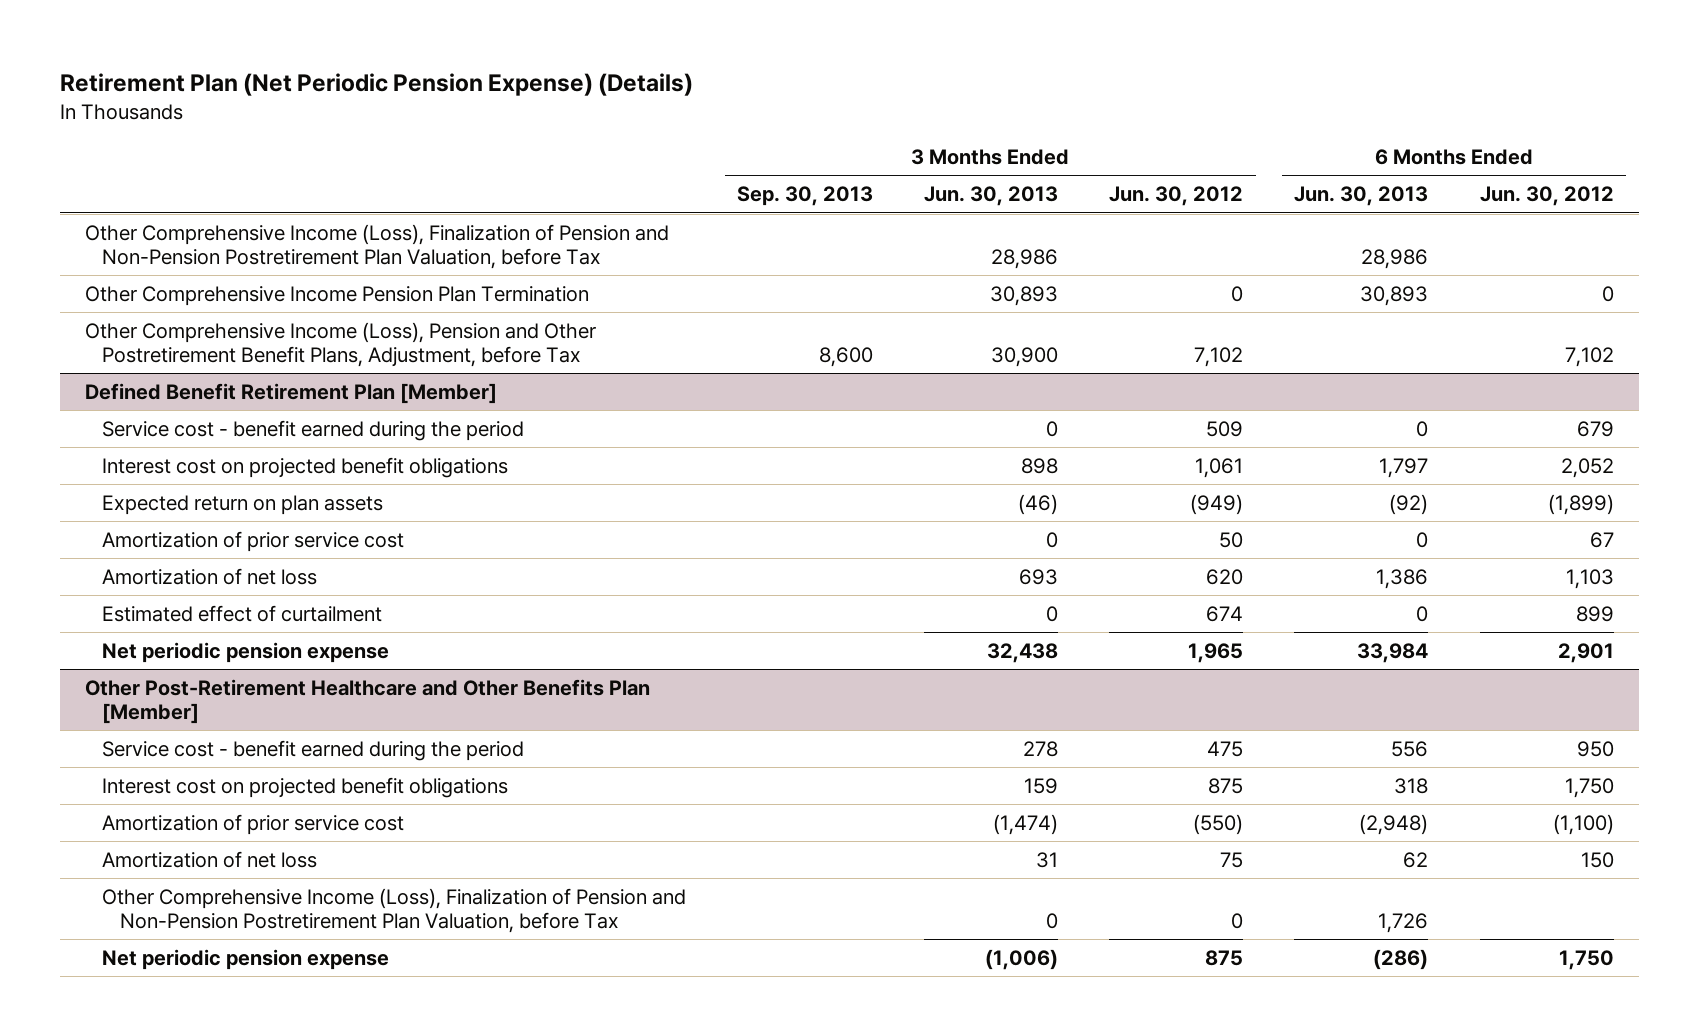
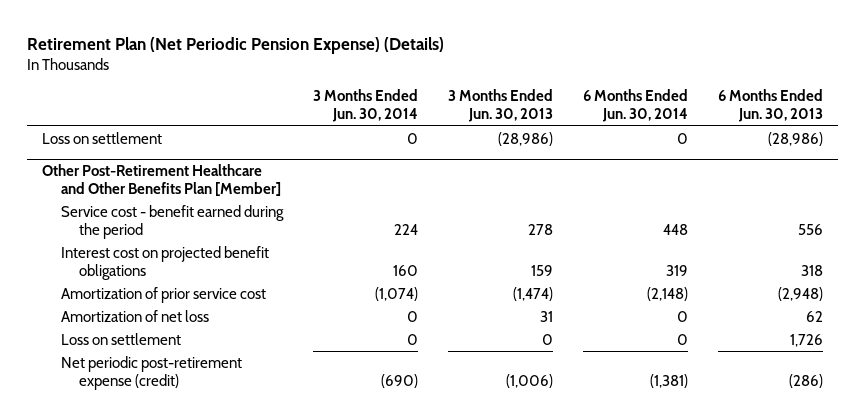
- | 3 Months Ended Sep. 30, 2013 | 3 Months Ended Jun. 30, 2013 | 3 Months Ended Jun. 30, 2012 | 6 Months Ended Jun. 30, 2013 | 6 Months Ended Jun. 30, 2012
+ | 3 Months Ended Jun. 30, 2014 | 3 Months Ended Jun. 30, 2013 | 6 Months Ended Jun. 30, 2014 | 6 Months Ended Jun. 30, 2013
- Other Comprehensive Income (Loss), Finalization of Pension and Non-Pension Postretirement Plan Valuation, before Tax | | 28,986 | | 28,986 |
- Other Comprehensive Income Pension Plan Termination | | 30,893 | 0 | 30,893 | 0
- Other Comprehensive Income (Loss), Pension and Other Postretirement Benefit Plans, Adjustment, before Tax | 8,600 | 30,900 | 7,102 | | 7,102
- Defined Benefit Retirement Plan [Member]
- Service cost - benefit earned during the period | | 0 | 509 | 0 | 679
- Interest cost on projected benefit obligations | | 898 | 1,061 | 1,797 | 2,052
- Expected return on plan assets | | (46) | (949) | (92) | (1,899)
- Amortization of prior service cost | | 0 | 50 | 0 | 67
- Amortization of net loss | | 693 | 620 | 1,386 | 1,103
- Estimated effect of curtailment | | 0 | 674 | 0 | 899
- Net periodic pension expense | | 32,438 | 1,965 | 33,984 | 2,901
+ Loss on settlement | 0 | (28,986) | 0 | (28,986)
@ Other Post-Retirement Healthcare and Other Benefits Plan [Member]
- Other Comprehensive Income (Loss), Finalization of Pension and Non-Pension Postretirement Plan Valuation, before Tax | | 0 | 0 | 1,726 |
- Net periodic pension expense | | (1,006) | 875 | (286) | 1,750
+ Loss on settlement | 0 | 0 | 0 | 1,726
+ Net periodic post-retirement expense (credit) | (690) | (1,006) | (1,381) | (286)

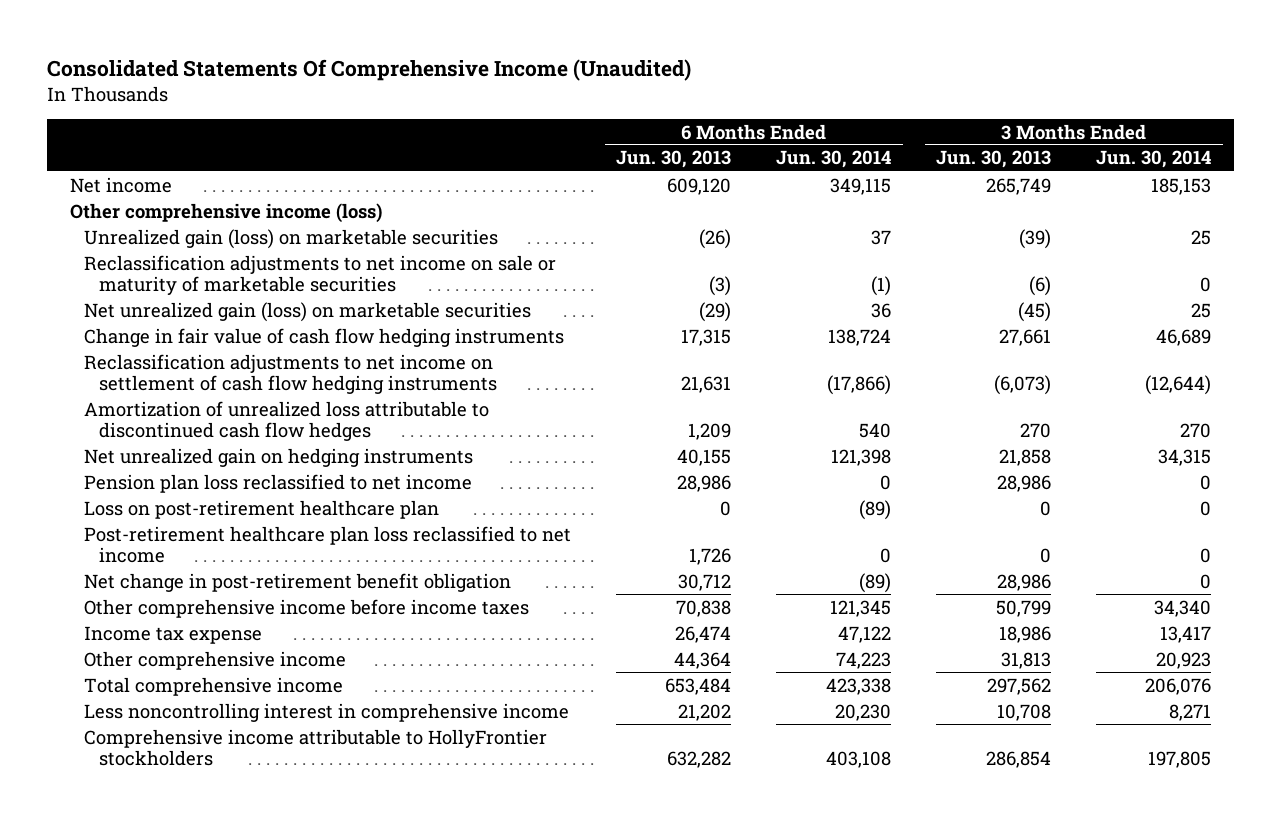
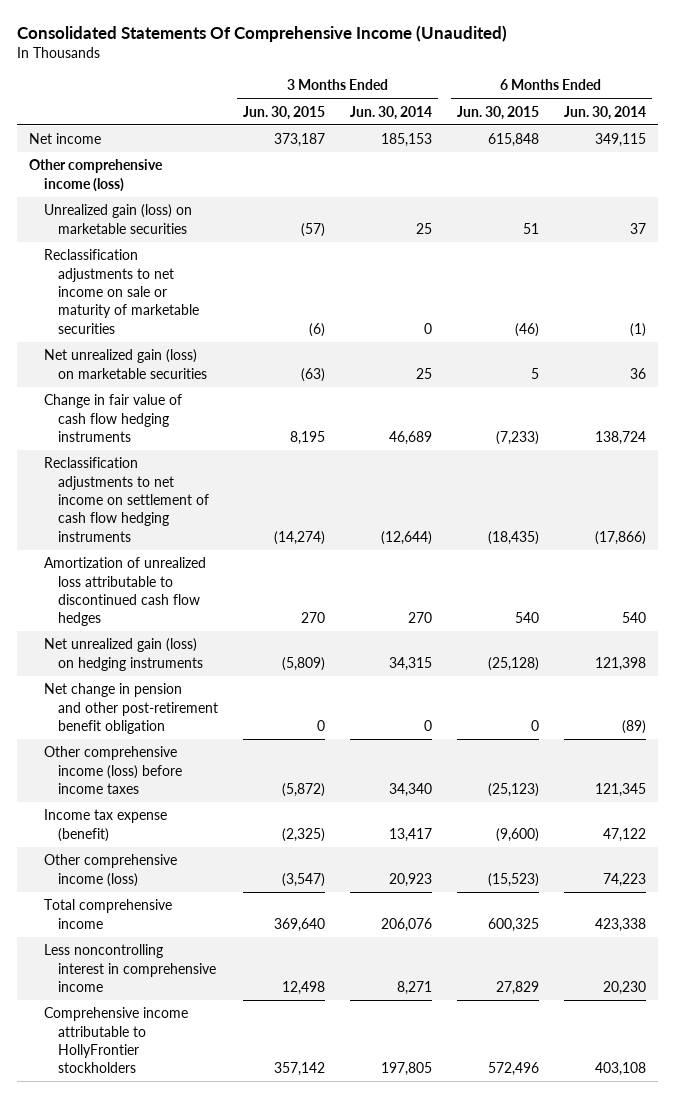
- | 6 Months Ended Jun. 30, 2013 | 6 Months Ended Jun. 30, 2014 | 3 Months Ended Jun. 30, 2013 | 3 Months Ended Jun. 30, 2014
+ | 3 Months Ended Jun. 30, 2015 | 3 Months Ended Jun. 30, 2014 | 6 Months Ended Jun. 30, 2015 | 6 Months Ended Jun. 30, 2014
- Net unrealized gain on hedging instruments | 40,155 | 121,398 | 21,858 | 34,315
- Pension plan loss reclassified to net income | 28,986 | 0 | 28,986 | 0
- Loss on post-retirement healthcare plan | 0 | (89) | 0 | 0
- Post-retirement healthcare plan loss reclassified to net income | 1,726 | 0 | 0 | 0
- Net change in post-retirement benefit obligation | 30,712 | (89) | 28,986 | 0
- Other comprehensive income before income taxes | 70,838 | 121,345 | 50,799 | 34,340
- Income tax expense | 26,474 | 47,122 | 18,986 | 13,417
- Other comprehensive income | 44,364 | 74,223 | 31,813 | 20,923
+ Net unrealized gain (loss) on hedging instruments | (5,809) | 34,315 | (25,128) | 121,398
+ Net change in pension and other post-retirement benefit obligation | 0 | 0 | 0 | (89)
+ Other comprehensive income (loss) before income taxes | (5,872) | 34,340 | (25,123) | 121,345
+ Income tax expense (benefit) | (2,325) | 13,417 | (9,600) | 47,122
+ Other comprehensive income (loss) | (3,547) | 20,923 | (15,523) | 74,223

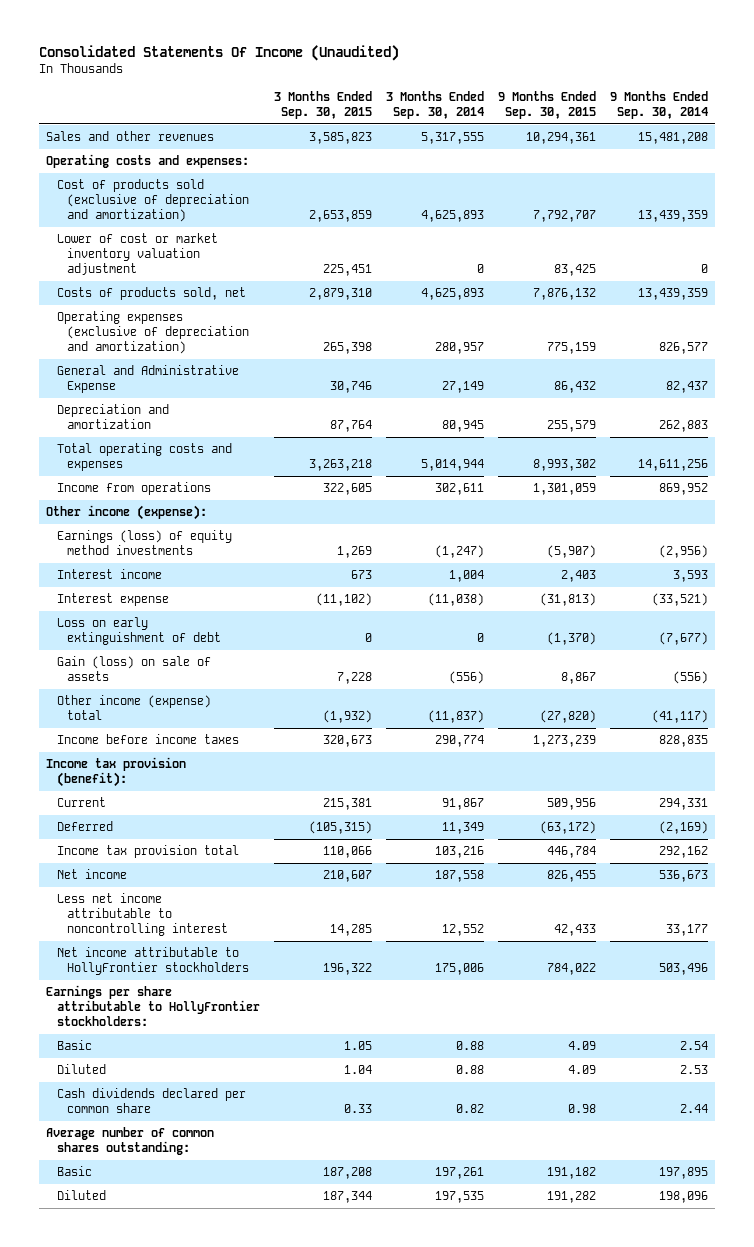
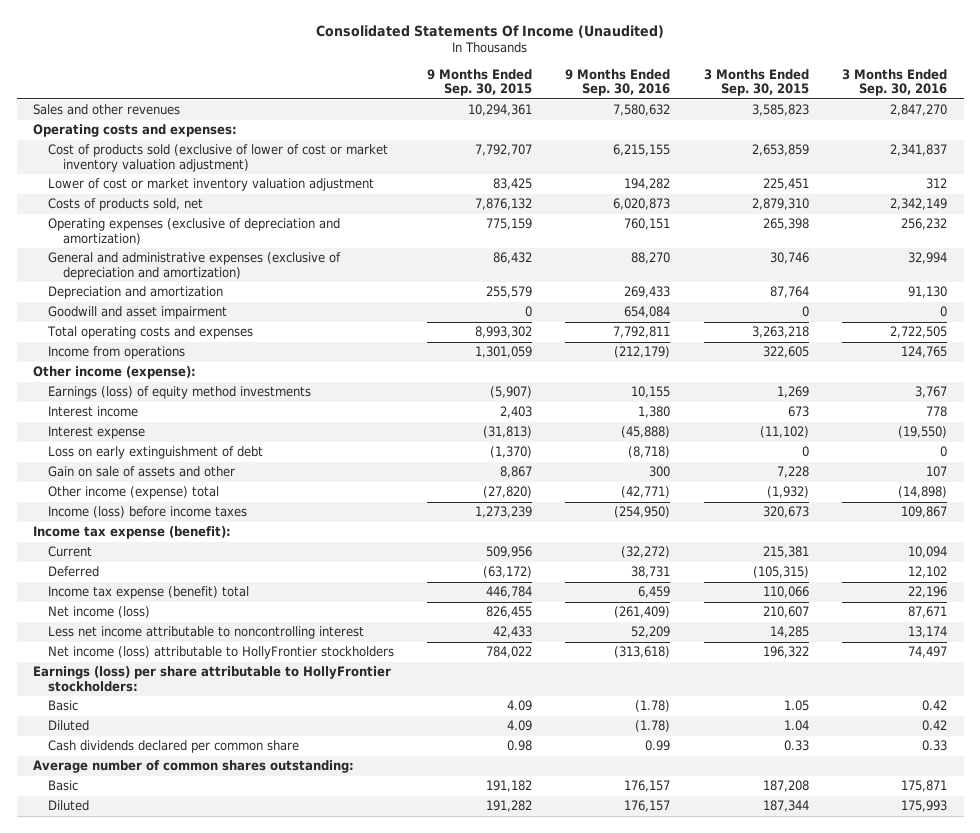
- | 3 Months Ended Sep. 30, 2015 | 3 Months Ended Sep. 30, 2014 | 9 Months Ended Sep. 30, 2015 | 9 Months Ended Sep. 30, 2014
+ | 9 Months Ended Sep. 30, 2015 | 9 Months Ended Sep. 30, 2016 | 3 Months Ended Sep. 30, 2015 | 3 Months Ended Sep. 30, 2016
- Cost of products sold (exclusive of depreciation and amortization) | 2,653,859 | 4,625,893 | 7,792,707 | 13,439,359
+ Cost of products sold (exclusive of lower of cost or market inventory valuation adjustment) | 7,792,707 | 6,215,155 | 2,653,859 | 2,341,837
- General and Administrative Expense | 30,746 | 27,149 | 86,432 | 82,437
+ General and administrative expenses (exclusive of depreciation and amortization) | 86,432 | 88,270 | 30,746 | 32,994
+ Goodwill and asset impairment | 0 | 654,084 | 0 | 0
- Gain (loss) on sale of assets | 7,228 | (556) | 8,867 | (556)
+ Gain on sale of assets and other | 8,867 | 300 | 7,228 | 107
- Income before income taxes | 320,673 | 290,774 | 1,273,239 | 828,835
- Income tax provision (benefit):
+ Income (loss) before income taxes | 1,273,239 | (254,950) | 320,673 | 109,867
+ Income tax expense (benefit):
- Income tax provision total | 110,066 | 103,216 | 446,784 | 292,162
- Net income | 210,607 | 187,558 | 826,455 | 536,673
+ Income tax expense (benefit) total | 446,784 | 6,459 | 110,066 | 22,196
+ Net income (loss) | 826,455 | (261,409) | 210,607 | 87,671
- Net income attributable to HollyFrontier stockholders | 196,322 | 175,006 | 784,022 | 503,496
- Earnings per share attributable to HollyFrontier stockholders:
+ Net income (loss) attributable to HollyFrontier stockholders | 784,022 | (313,618) | 196,322 | 74,497
+ Earnings (loss) per share attributable to HollyFrontier stockholders:

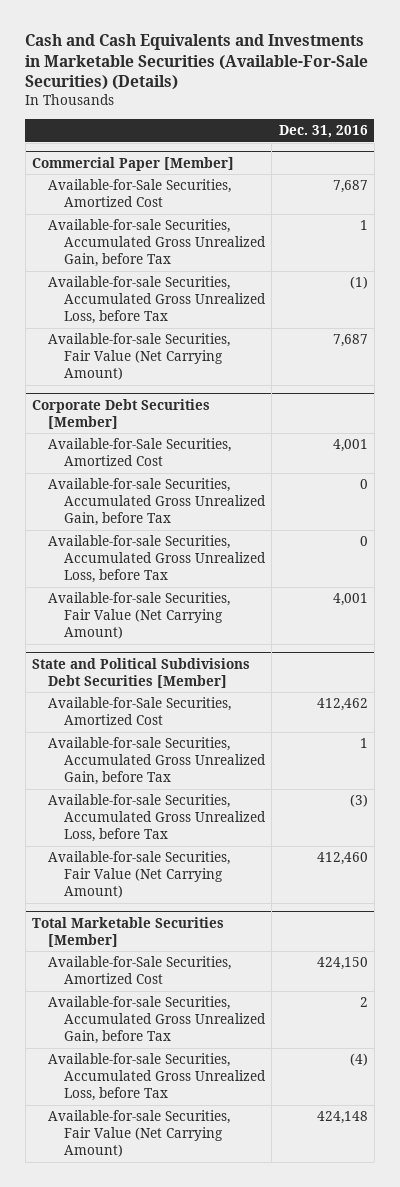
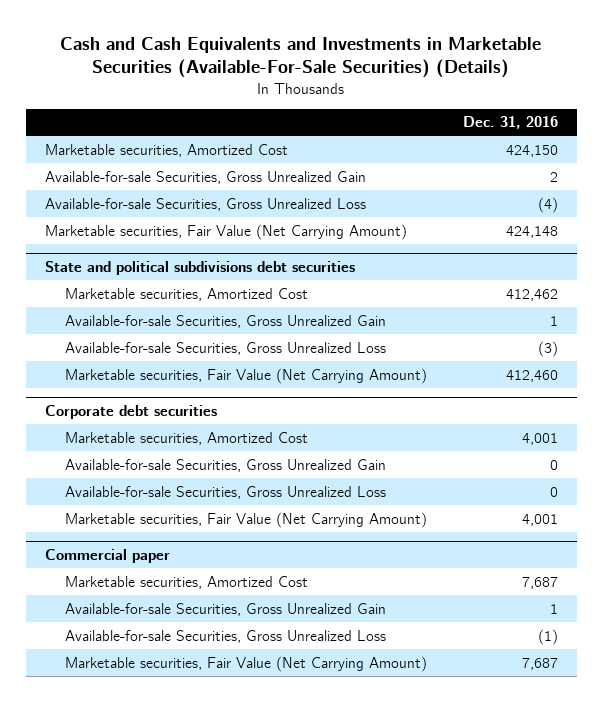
- Commercial Paper [Member]
- Available-for-Sale Securities, Amortized Cost | 7,687
- Available-for-sale Securities, Accumulated Gross Unrealized Gain, before Tax | 1
- Available-for-sale Securities, Accumulated Gross Unrealized Loss, before Tax | (1)
- Available-for-sale Securities, Fair Value (Net Carrying Amount) | 7,687
- Corporate Debt Securities [Member]
- Available-for-Sale Securities, Amortized Cost | 4,001
- Available-for-sale Securities, Accumulated Gross Unrealized Gain, before Tax | 0
- Available-for-sale Securities, Accumulated Gross Unrealized Loss, before Tax | 0
- Available-for-sale Securities, Fair Value (Net Carrying Amount) | 4,001
- State and Political Subdivisions Debt Securities [Member]
- Available-for-Sale Securities, Amortized Cost | 412,462
- Available-for-sale Securities, Accumulated Gross Unrealized Gain, before Tax | 1
- Available-for-sale Securities, Accumulated Gross Unrealized Loss, before Tax | (3)
- Available-for-sale Securities, Fair Value (Net Carrying Amount) | 412,460
- Total Marketable Securities [Member]
- Available-for-Sale Securities, Amortized Cost | 424,150
- Available-for-sale Securities, Accumulated Gross Unrealized Gain, before Tax | 2
- Available-for-sale Securities, Accumulated Gross Unrealized Loss, before Tax | (4)
- Available-for-sale Securities, Fair Value (Net Carrying Amount) | 424,148
+ Marketable securities, Amortized Cost | 424,150
+ Available-for-sale Securities, Gross Unrealized Gain | 2
+ Available-for-sale Securities, Gross Unrealized Loss | (4)
+ Marketable securities, Fair Value (Net Carrying Amount) | 424,148
+ State and political subdivisions debt securities
+ Marketable securities, Amortized Cost | 412,462
+ Available-for-sale Securities, Gross Unrealized Gain | 1
+ Available-for-sale Securities, Gross Unrealized Loss | (3)
+ Marketable securities, Fair Value (Net Carrying Amount) | 412,460
+ Corporate debt securities
+ Marketable securities, Amortized Cost | 4,001
+ Available-for-sale Securities, Gross Unrealized Gain | 0
+ Available-for-sale Securities, Gross Unrealized Loss | 0
+ Marketable securities, Fair Value (Net Carrying Amount) | 4,001
+ Commercial paper
+ Marketable securities, Amortized Cost | 7,687
+ Available-for-sale Securities, Gross Unrealized Gain | 1
+ Available-for-sale Securities, Gross Unrealized Loss | (1)
+ Marketable securities, Fair Value (Net Carrying Amount) | 7,687

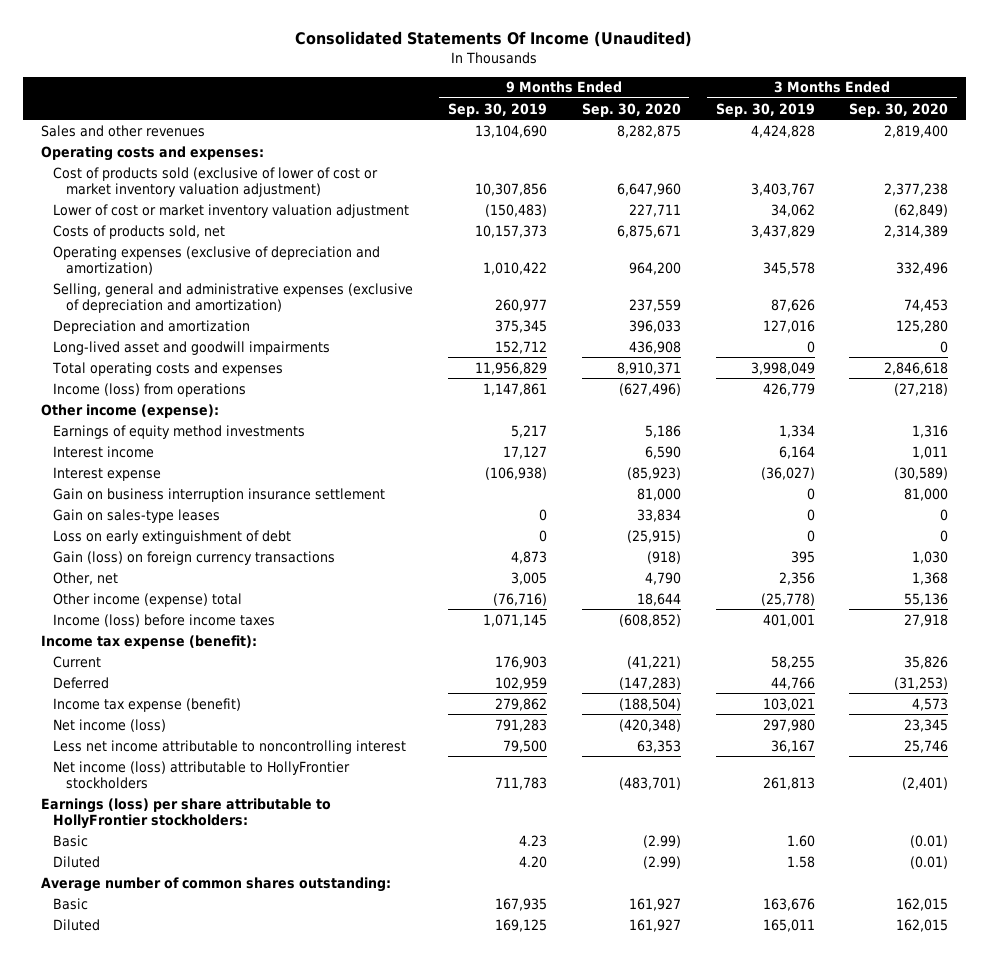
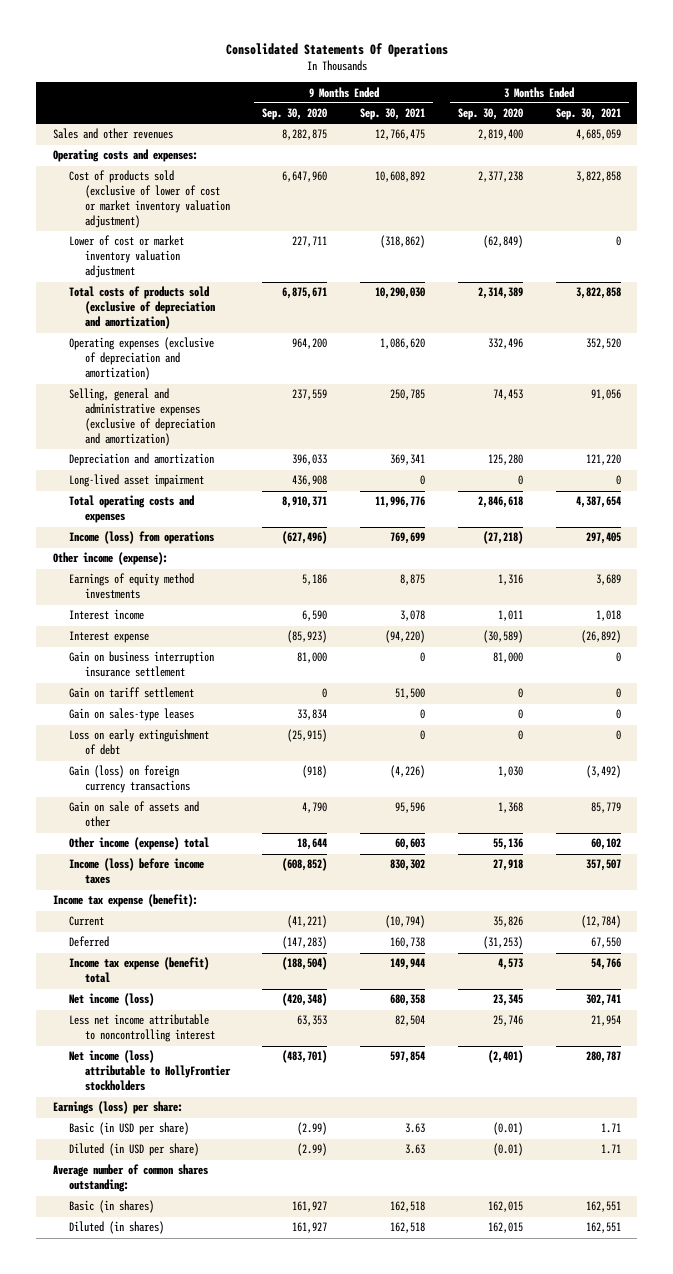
- Consolidated Statements Of Income (Unaudited)
+ Consolidated Statements Of Operations
- | 9 Months Ended Sep. 30, 2019 | 9 Months Ended Sep. 30, 2020 | 3 Months Ended Sep. 30, 2019 | 3 Months Ended Sep. 30, 2020
+ | 9 Months Ended Sep. 30, 2020 | 9 Months Ended Sep. 30, 2021 | 3 Months Ended Sep. 30, 2020 | 3 Months Ended Sep. 30, 2021
- Costs of products sold, net | 10,157,373 | 6,875,671 | 3,437,829 | 2,314,389
+ Total costs of products sold (exclusive of depreciation and amortization) | 6,875,671 | 10,290,030 | 2,314,389 | 3,822,858
- Long-lived asset and goodwill impairments | 152,712 | 436,908 | 0 | 0
+ Long-lived asset impairment | 436,908 | 0 | 0 | 0
+ Gain on tariff settlement | 0 | 51,500 | 0 | 0
- Other, net | 3,005 | 4,790 | 2,356 | 1,368
+ Gain on sale of assets and other | 4,790 | 95,596 | 1,368 | 85,779
- Income tax expense (benefit) | 279,862 | (188,504) | 103,021 | 4,573
+ Income tax expense (benefit) total | (188,504) | 149,944 | 4,573 | 54,766
- Earnings (loss) per share attributable to HollyFrontier stockholders:
- Basic | 4.23 | (2.99) | 1.60 | (0.01)
- Diluted | 4.20 | (2.99) | 1.58 | (0.01)
+ Earnings (loss) per share:
+ Basic (in USD per share) | (2.99) | 3.63 | (0.01) | 1.71
+ Diluted (in USD per share) | (2.99) | 3.63 | (0.01) | 1.71
- Basic | 167,935 | 161,927 | 163,676 | 162,015
- Diluted | 169,125 | 161,927 | 165,011 | 162,015
+ Basic (in shares) | 161,927 | 162,518 | 162,015 | 162,551
+ Diluted (in shares) | 161,927 | 162,518 | 162,015 | 162,551

